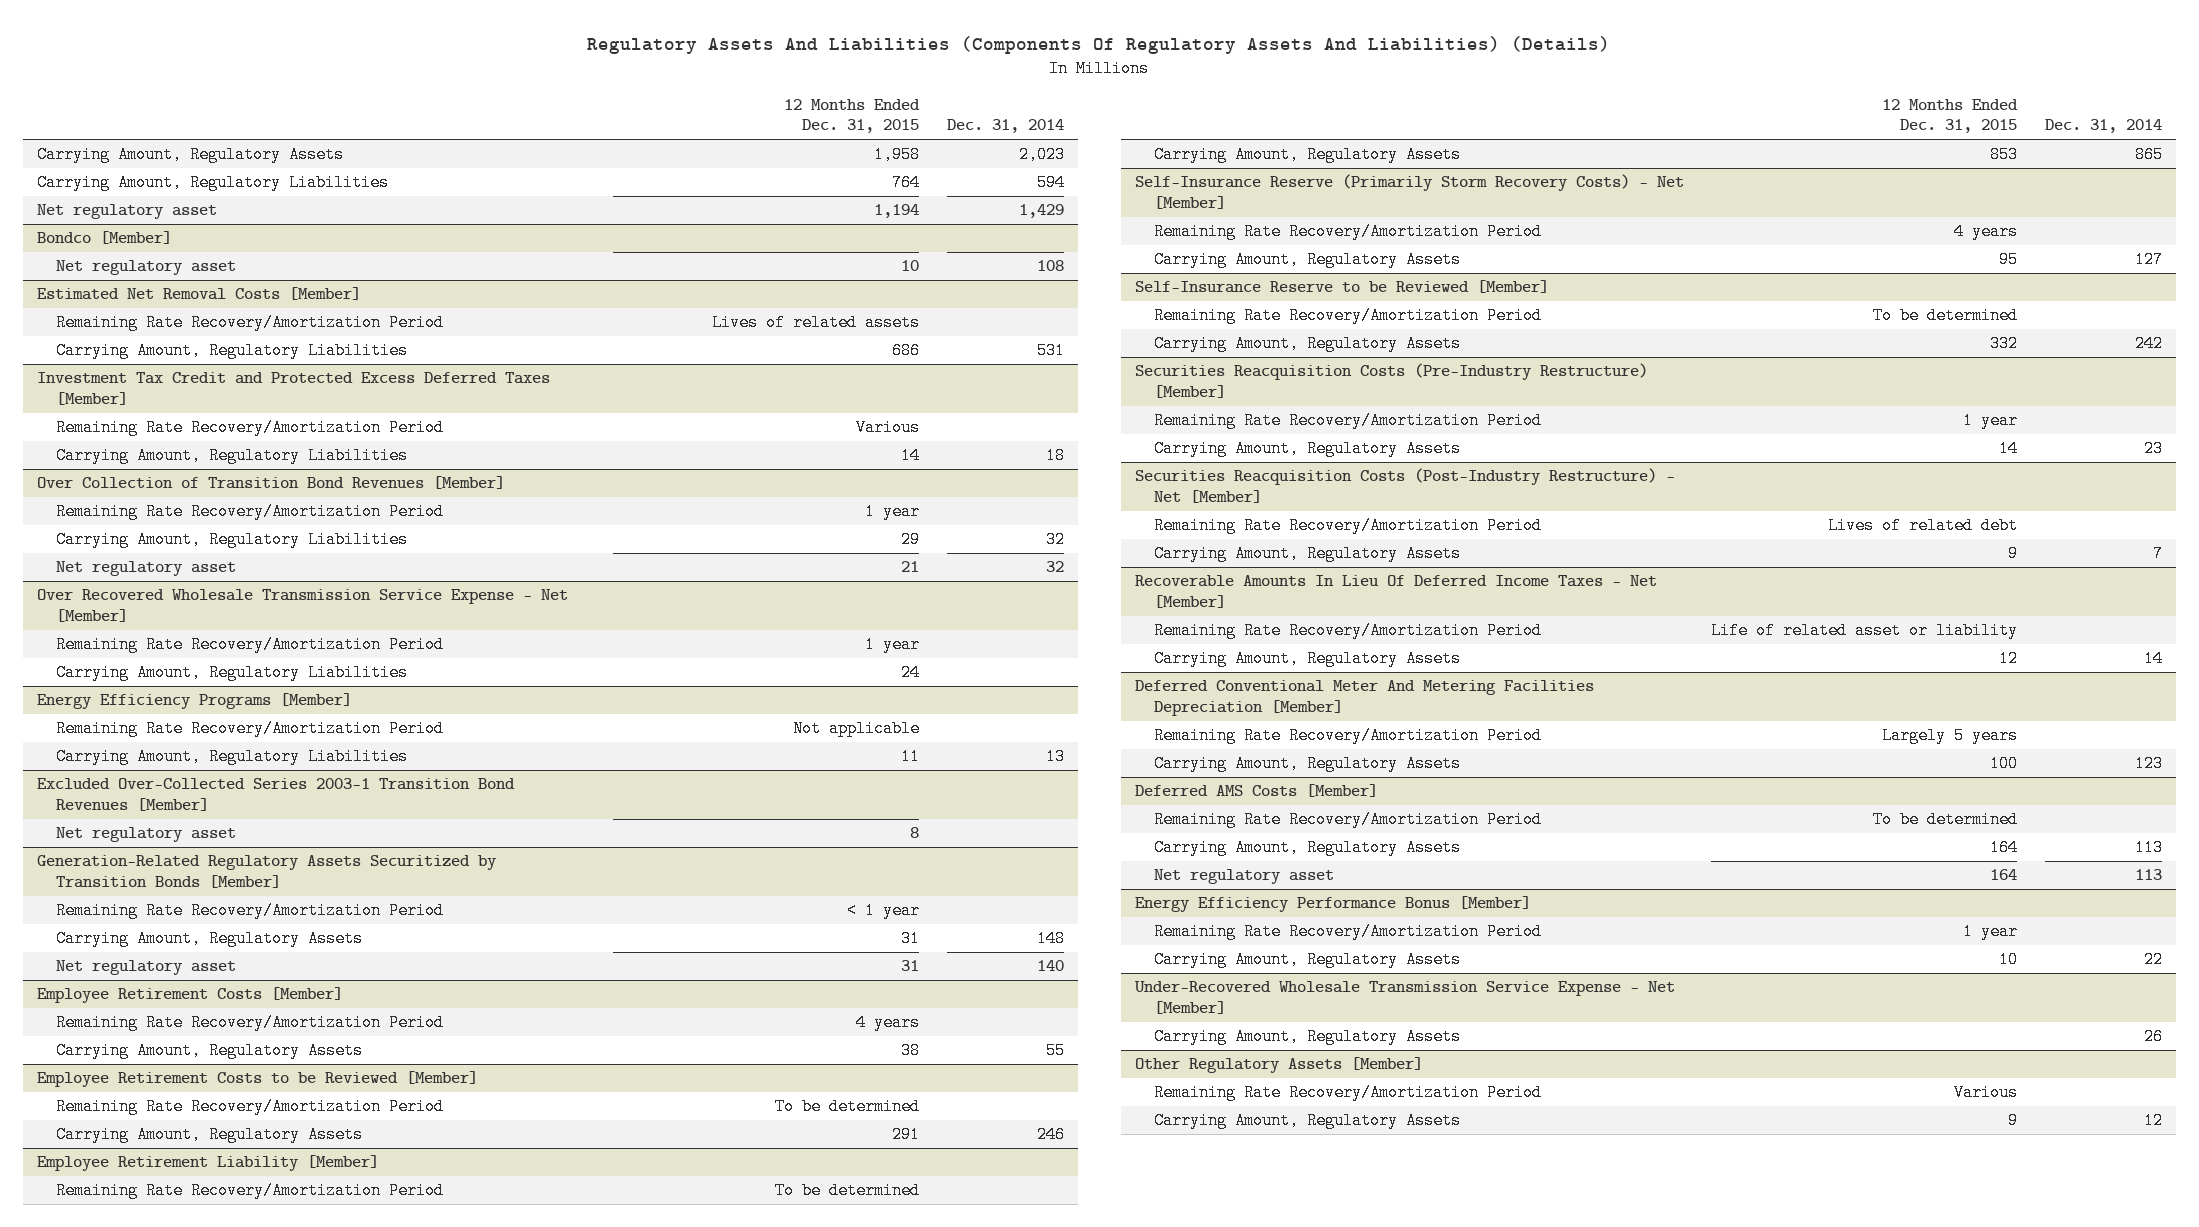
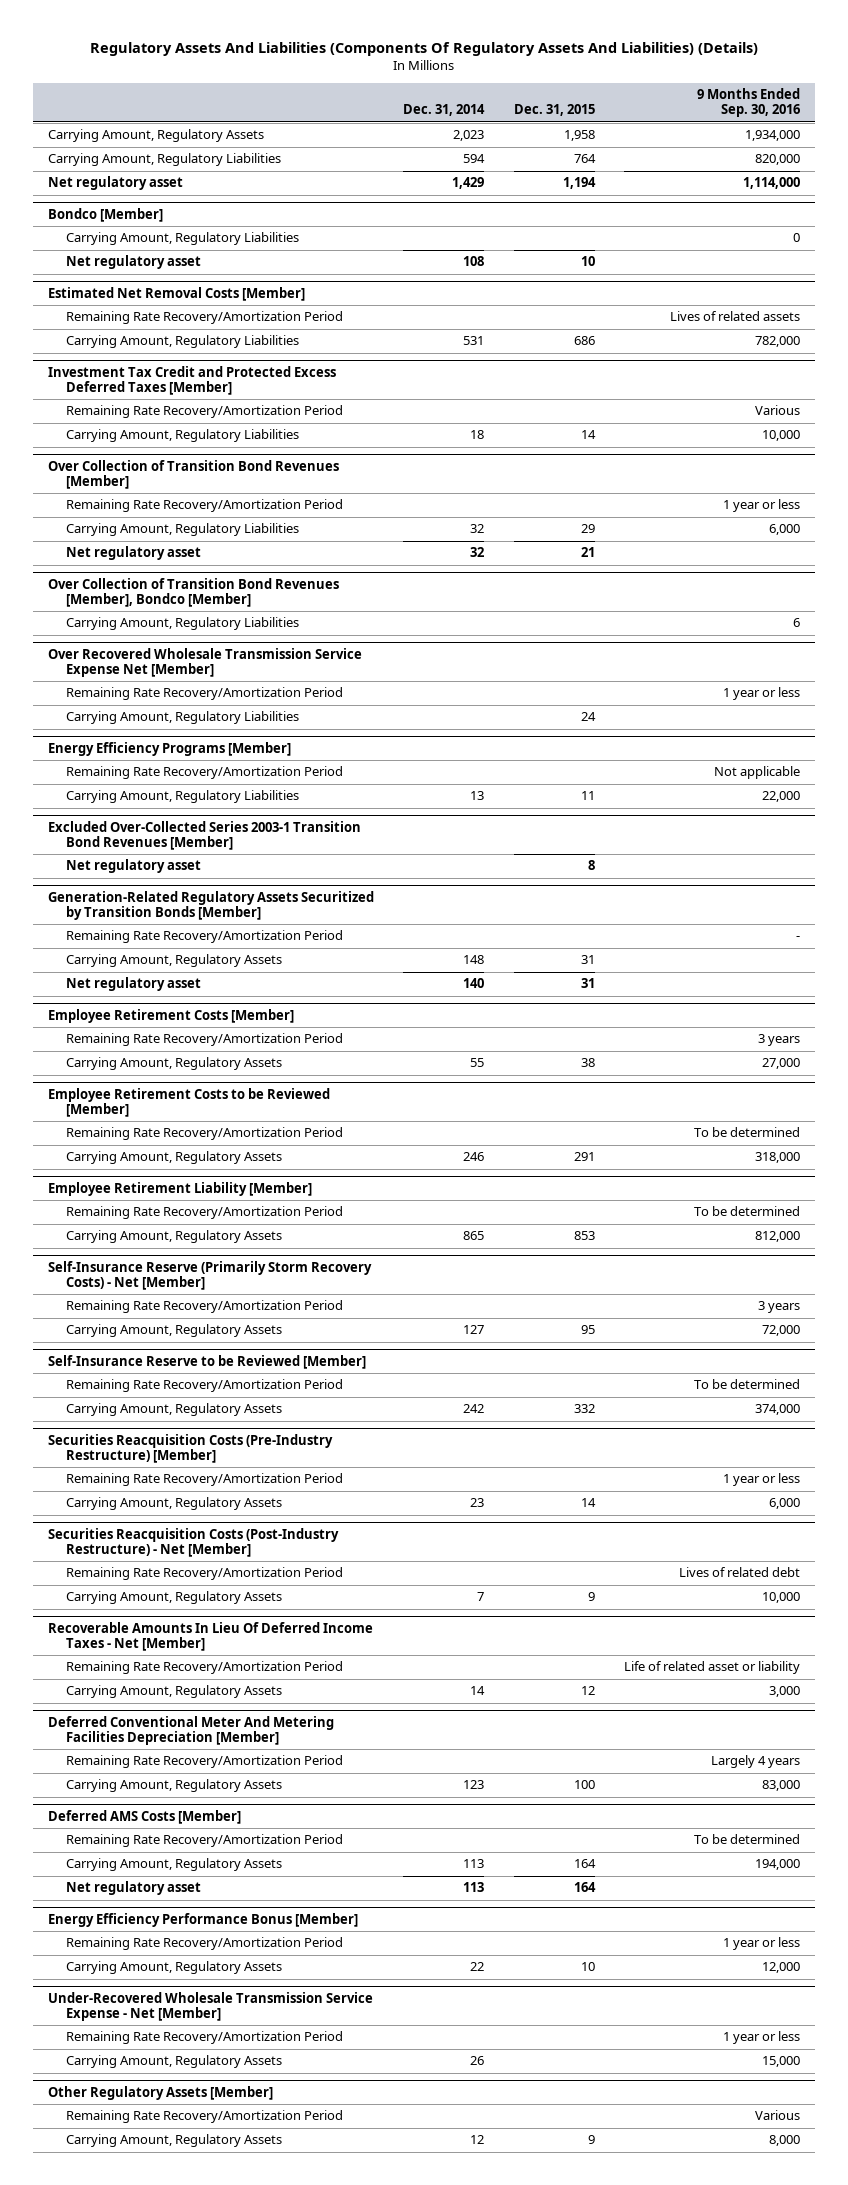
- | 12 Months Ended Dec. 31, 2015 | Dec. 31, 2014
+ | Dec. 31, 2014 | Dec. 31, 2015 | 9 Months Ended Sep. 30, 2016
@ Bondco [Member]
+ Carrying Amount, Regulatory Liabilities | | | 0
- Over Recovered Wholesale Transmission Service Expense - Net [Member]
+ Over Collection of Transition Bond Revenues [Member], Bondco [Member]
+ Carrying Amount, Regulatory Liabilities | | | 6
+ Over Recovered Wholesale Transmission Service Expense Net [Member]
@ Under-Recovered Wholesale Transmission Service Expense - Net [Member]
+ Remaining Rate Recovery/Amortization Period | | | 1 year or less

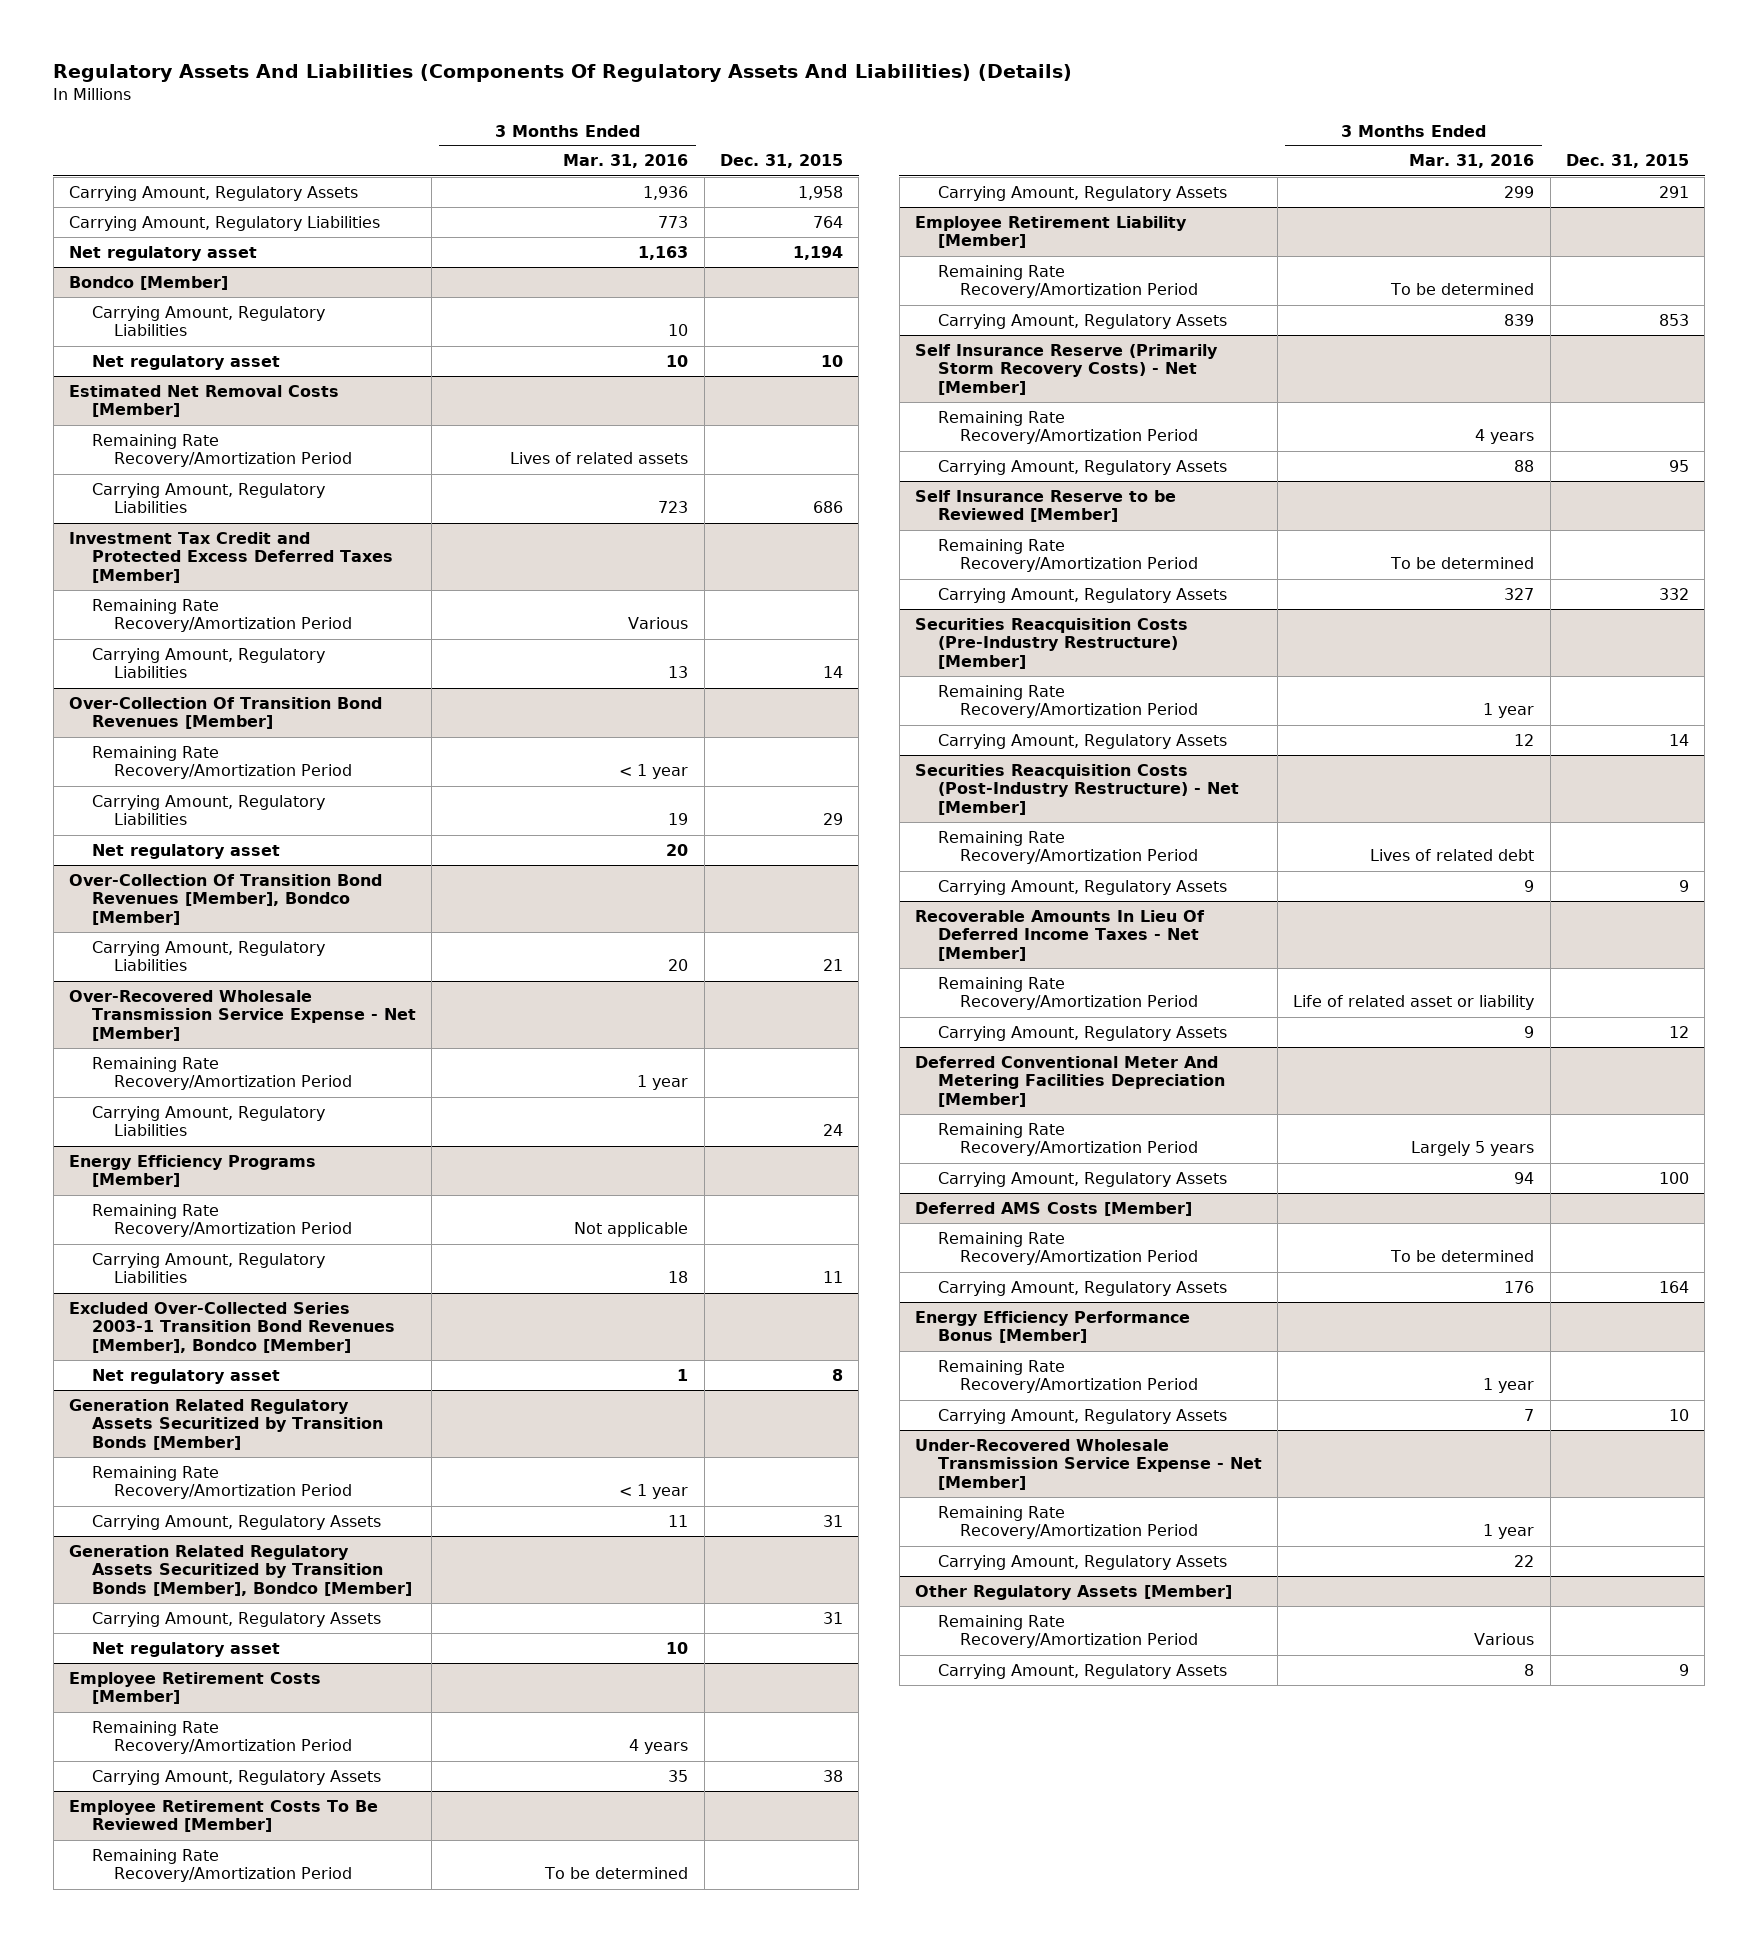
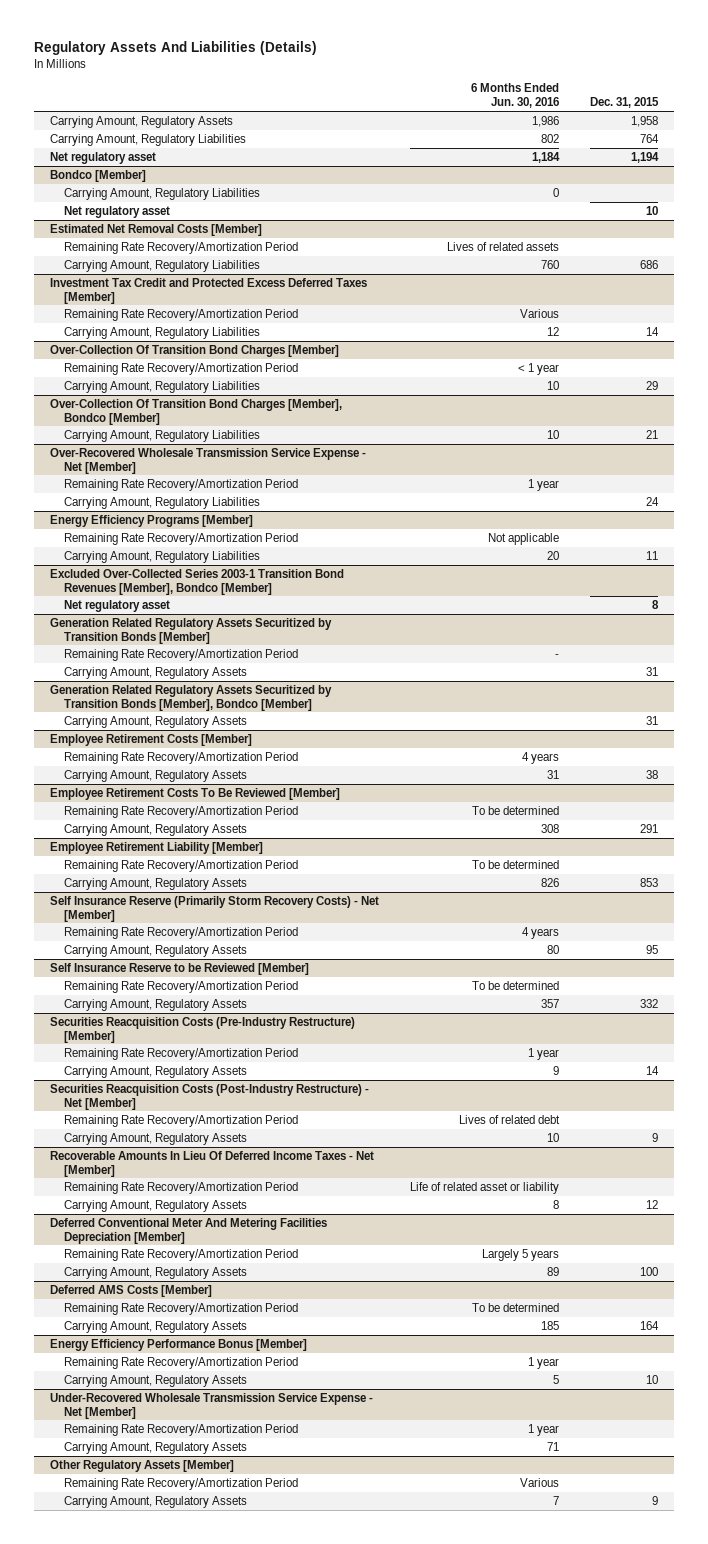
- Regulatory Assets And Liabilities (Components Of Regulatory Assets And Liabilities) (Details)
+ Regulatory Assets And Liabilities (Details)
- | 3 Months Ended Mar. 31, 2016 | Dec. 31, 2015
+ | 6 Months Ended Jun. 30, 2016 | Dec. 31, 2015
- Over-Collection Of Transition Bond Revenues [Member]
+ Over-Collection Of Transition Bond Charges [Member]
- Net regulatory asset | 20 |
- Over-Collection Of Transition Bond Revenues [Member], Bondco [Member]
+ Over-Collection Of Transition Bond Charges [Member], Bondco [Member]
@ Generation Related Regulatory Assets Securitized by Transition Bonds [Member], Bondco [Member]
- Net regulatory asset | 10 |

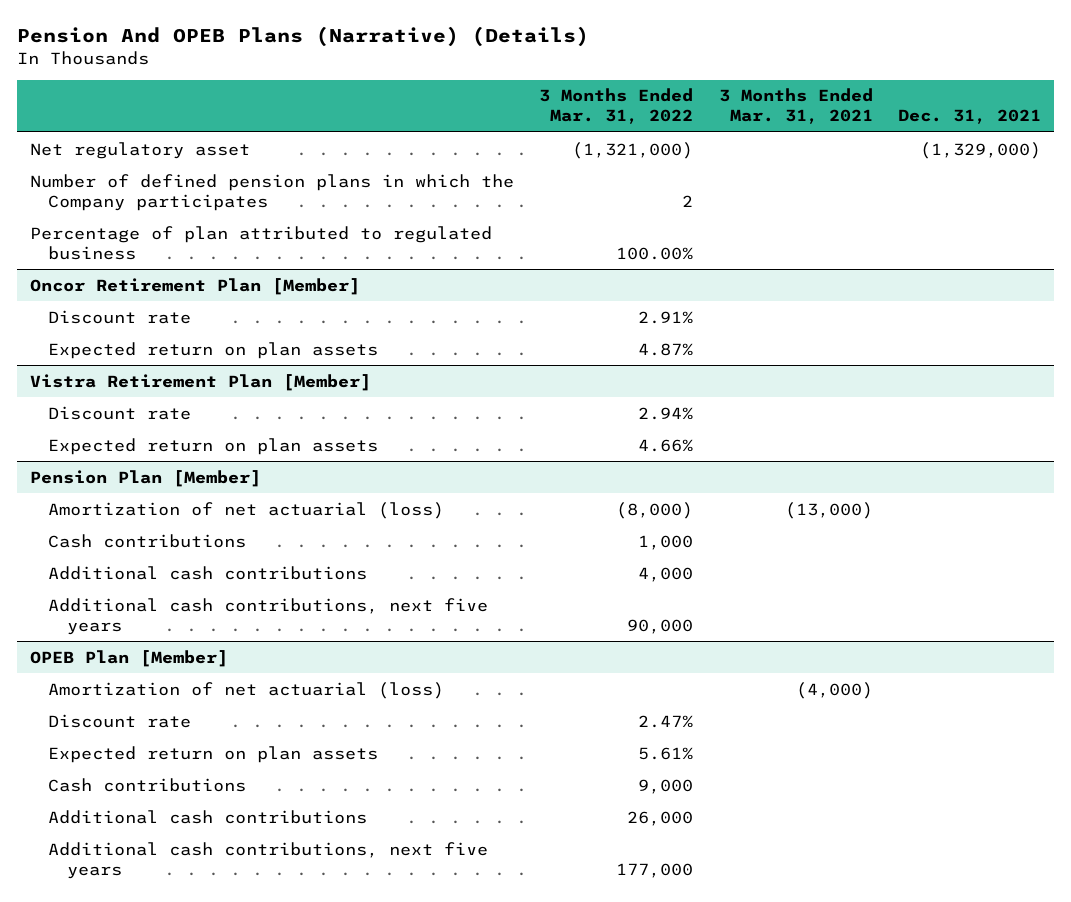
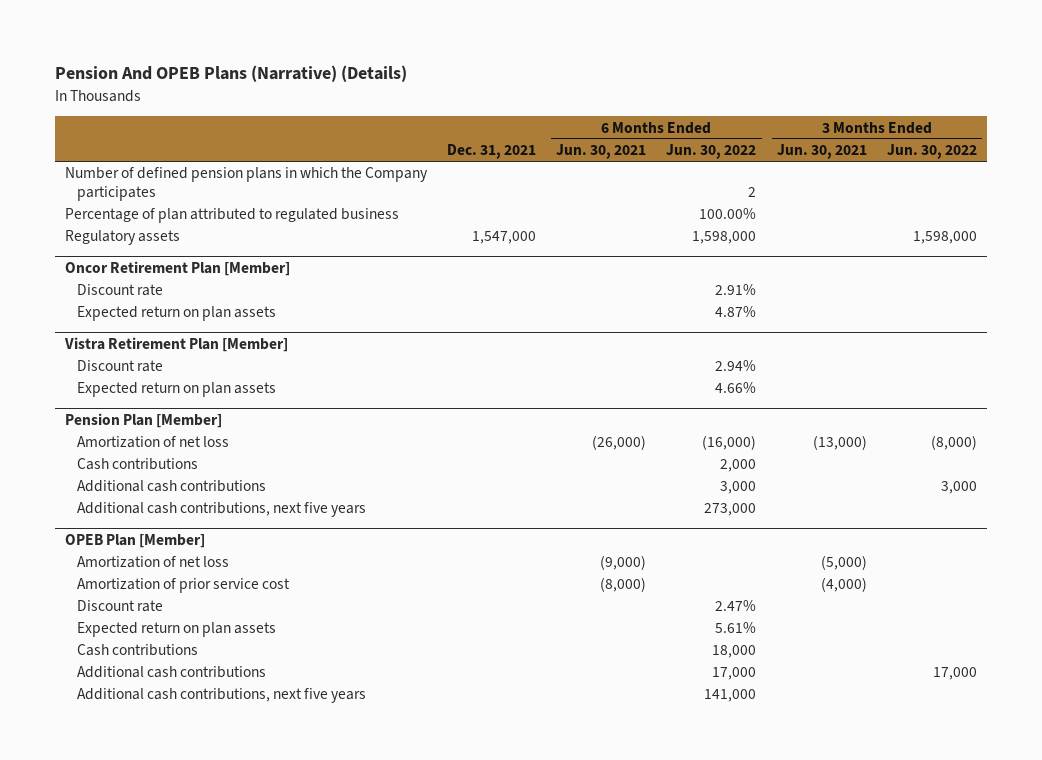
- | 3 Months Ended Mar. 31, 2022 | 3 Months Ended Mar. 31, 2021 | Dec. 31, 2021
+ | Dec. 31, 2021 | 6 Months Ended Jun. 30, 2021 | 6 Months Ended Jun. 30, 2022 | 3 Months Ended Jun. 30, 2021 | 3 Months Ended Jun. 30, 2022
- Net regulatory asset | (1,321,000) | | (1,329,000)
+ Regulatory assets | 1,547,000 | | 1,598,000 | | 1,598,000
@ Pension Plan [Member]
- Amortization of net actuarial (loss) | (8,000) | (13,000) |
+ Amortization of net loss | | (26,000) | (16,000) | (13,000) | (8,000)
@ OPEB Plan [Member]
- Amortization of net actuarial (loss) | | (4,000) |
+ Amortization of net loss | | (9,000) | | (5,000) |
+ Amortization of prior service cost | | (8,000) | | (4,000) |

